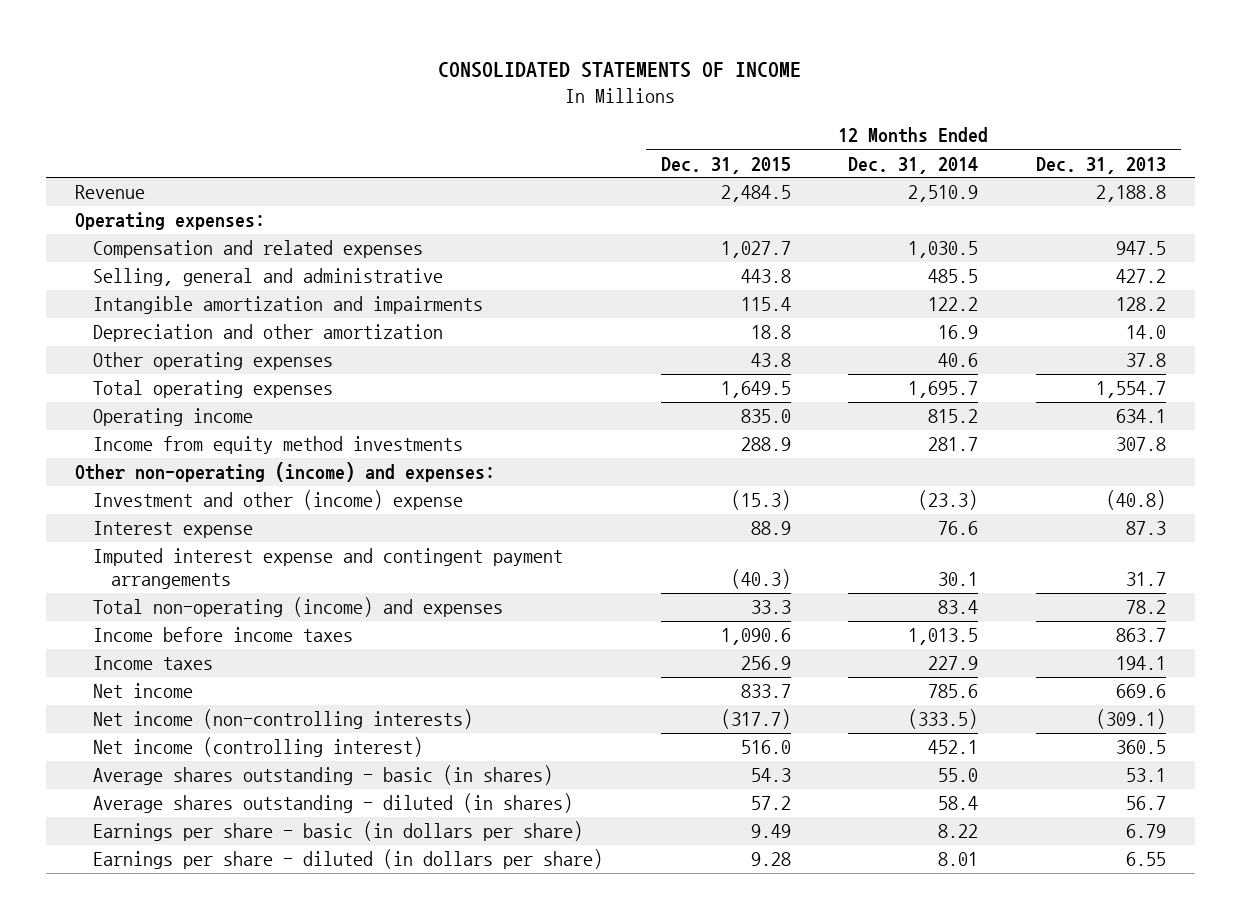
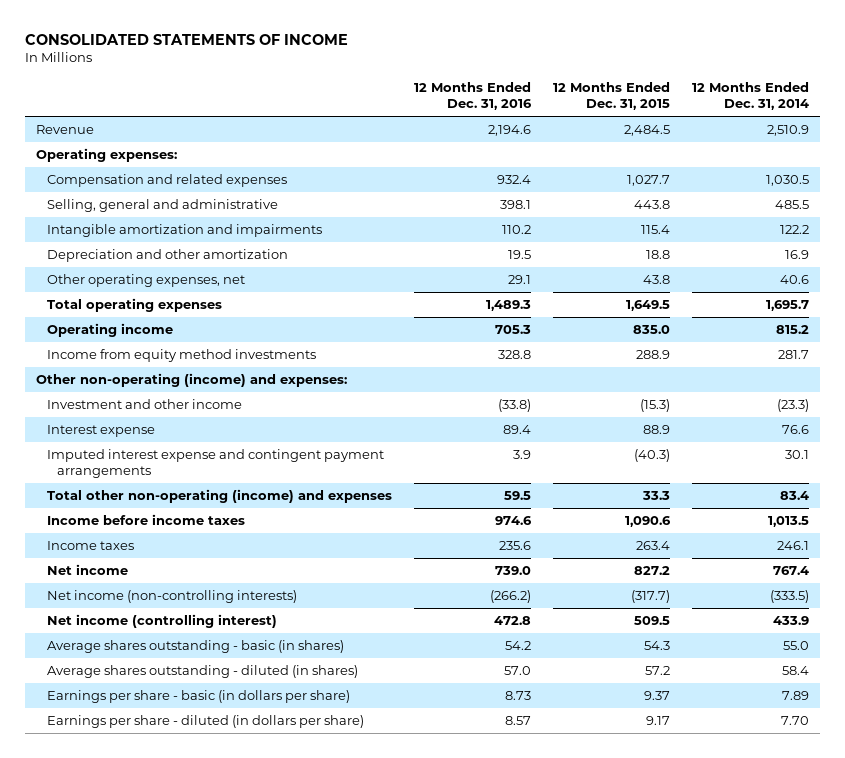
- | 12 Months Ended Dec. 31, 2015 | 12 Months Ended Dec. 31, 2014 | 12 Months Ended Dec. 31, 2013
+ | 12 Months Ended Dec. 31, 2016 | 12 Months Ended Dec. 31, 2015 | 12 Months Ended Dec. 31, 2014
- Other operating expenses | 43.8 | 40.6 | 37.8
+ Other operating expenses, net | 29.1 | 43.8 | 40.6
- Investment and other (income) expense | (15.3) | (23.3) | (40.8)
+ Investment and other income | (33.8) | (15.3) | (23.3)
- Total non-operating (income) and expenses | 33.3 | 83.4 | 78.2
+ Total other non-operating (income) and expenses | 59.5 | 33.3 | 83.4
- Income taxes | 256.9 | 227.9 | 194.1
- Net income | 833.7 | 785.6 | 669.6
+ Income taxes | 235.6 | 263.4 | 246.1
+ Net income | 739.0 | 827.2 | 767.4
- Net income (controlling interest) | 516.0 | 452.1 | 360.5
+ Net income (controlling interest) | 472.8 | 509.5 | 433.9
- Earnings per share - basic (in dollars per share) | 9.49 | 8.22 | 6.79
- Earnings per share - diluted (in dollars per share) | 9.28 | 8.01 | 6.55
+ Earnings per share - basic (in dollars per share) | 8.73 | 9.37 | 7.89
+ Earnings per share - diluted (in dollars per share) | 8.57 | 9.17 | 7.70

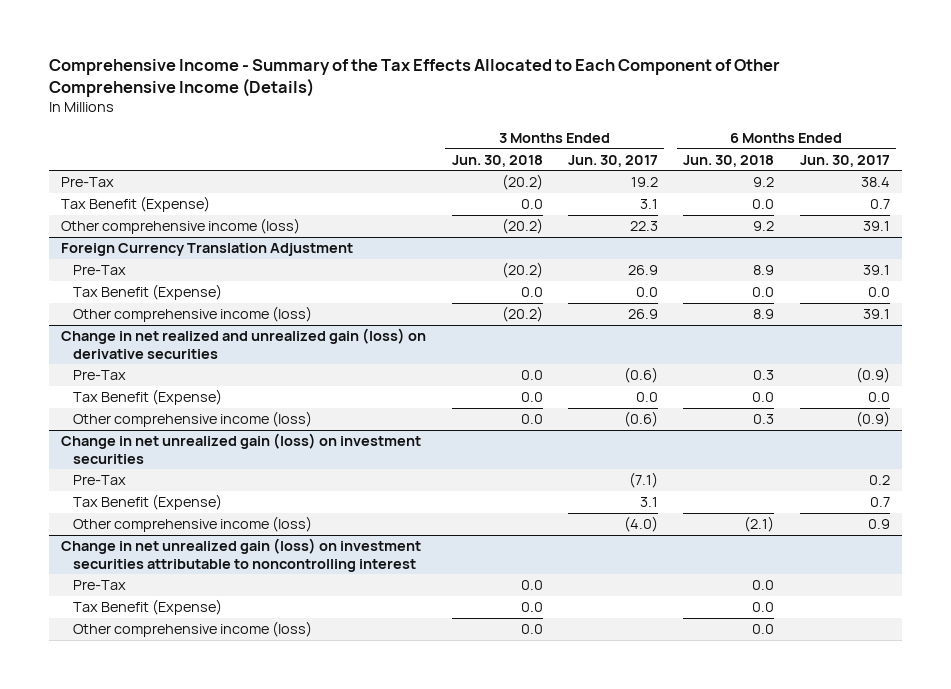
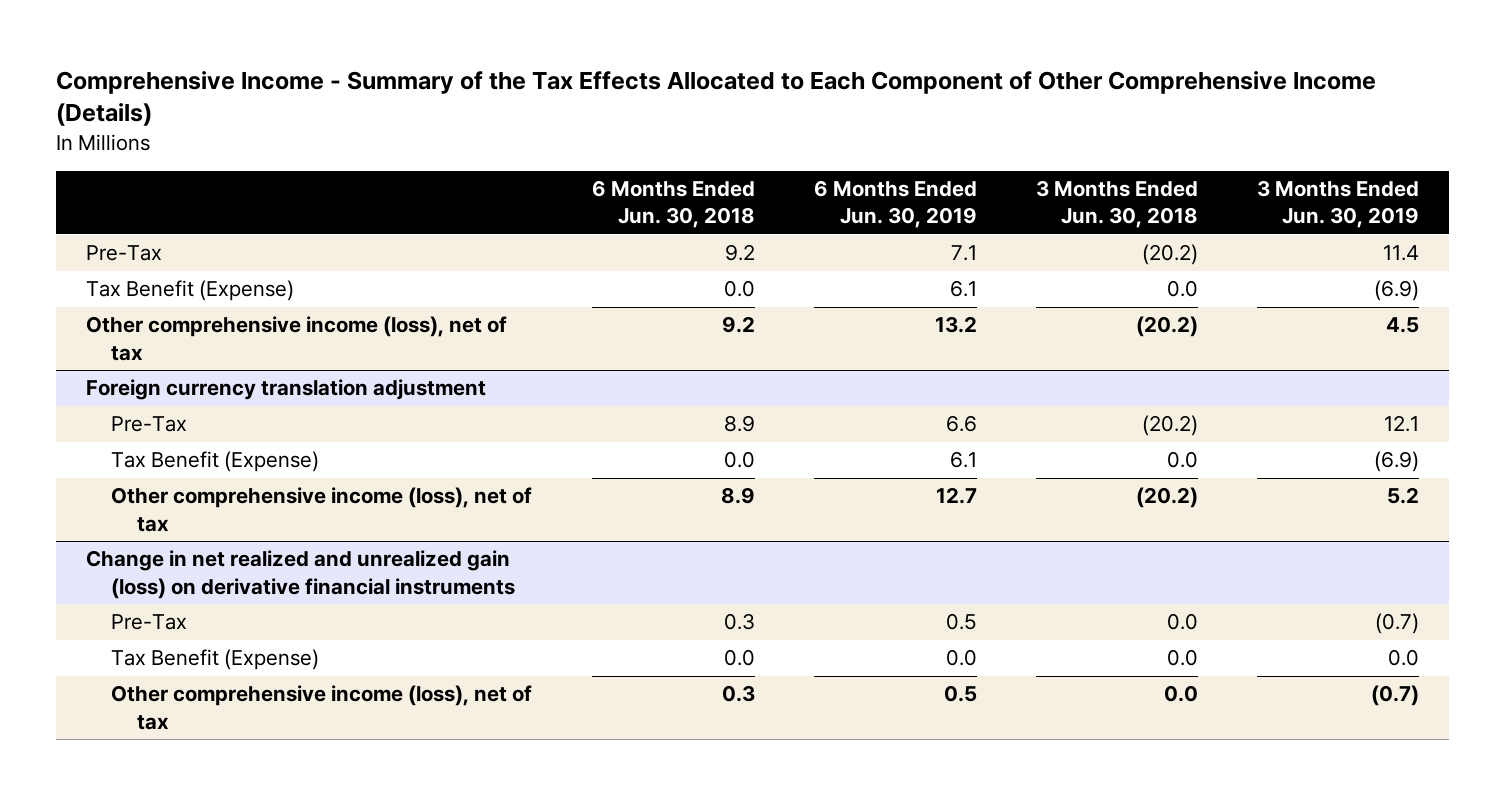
- | 3 Months Ended Jun. 30, 2018 | 3 Months Ended Jun. 30, 2017 | 6 Months Ended Jun. 30, 2018 | 6 Months Ended Jun. 30, 2017
+ | 6 Months Ended Jun. 30, 2018 | 6 Months Ended Jun. 30, 2019 | 3 Months Ended Jun. 30, 2018 | 3 Months Ended Jun. 30, 2019
- Other comprehensive income (loss) | (20.2) | 22.3 | 9.2 | 39.1
- Foreign Currency Translation Adjustment
+ Other comprehensive income (loss), net of tax | 9.2 | 13.2 | (20.2) | 4.5
+ Foreign currency translation adjustment
- Other comprehensive income (loss) | (20.2) | 26.9 | 8.9 | 39.1
- Change in net realized and unrealized gain (loss) on derivative securities
+ Other comprehensive income (loss), net of tax | 8.9 | 12.7 | (20.2) | 5.2
+ Change in net realized and unrealized gain (loss) on derivative financial instruments
- Other comprehensive income (loss) | 0.0 | (0.6) | 0.3 | (0.9)
- Change in net unrealized gain (loss) on investment securities
- Pre-Tax | | (7.1) | | 0.2
- Tax Benefit (Expense) | | 3.1 | | 0.7
- Other comprehensive income (loss) | | (4.0) | (2.1) | 0.9
- Change in net unrealized gain (loss) on investment securities attributable to noncontrolling interest
- Pre-Tax | 0.0 | | 0.0 |
- Tax Benefit (Expense) | 0.0 | | 0.0 |
- Other comprehensive income (loss) | 0.0 | | 0.0 |
+ Other comprehensive income (loss), net of tax | 0.3 | 0.5 | 0.0 | (0.7)

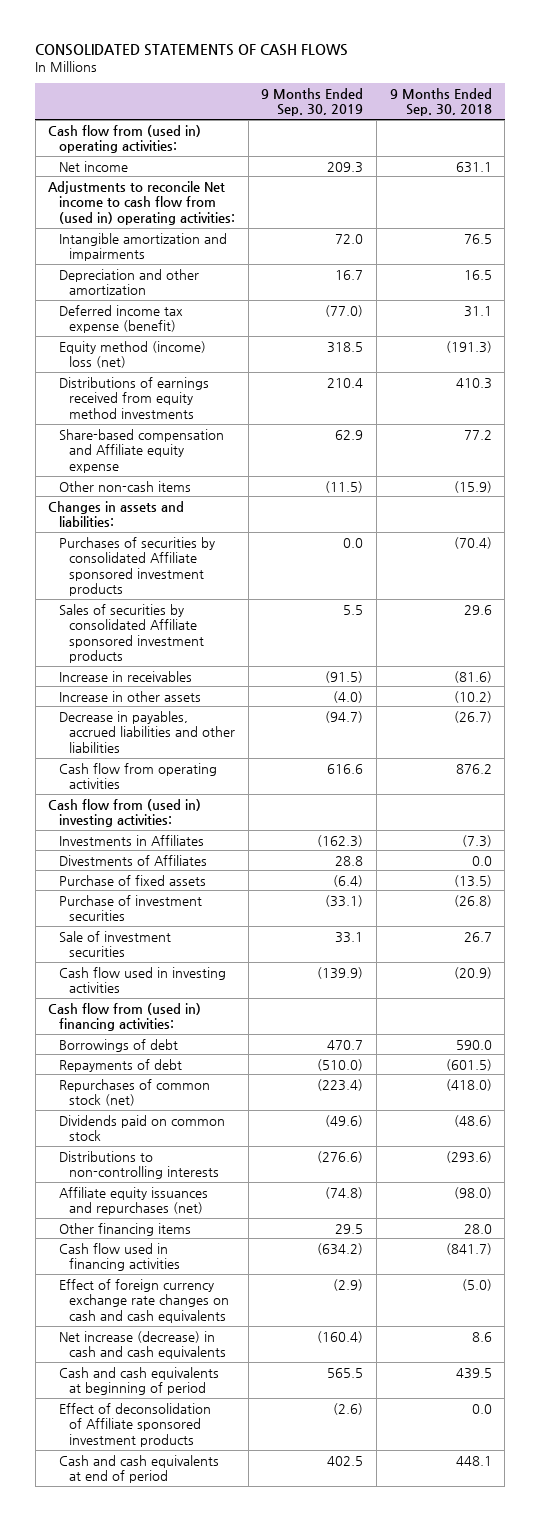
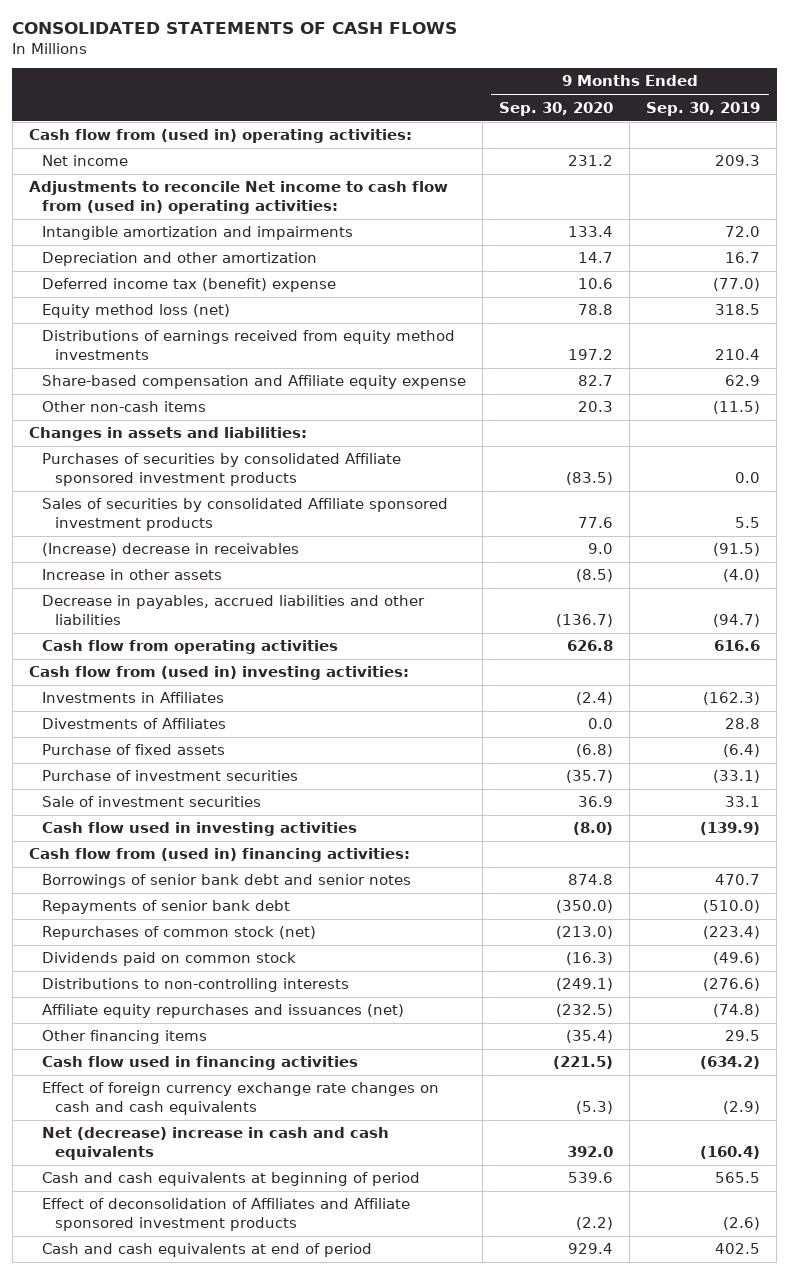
- | 9 Months Ended Sep. 30, 2019 | 9 Months Ended Sep. 30, 2018
+ | 9 Months Ended Sep. 30, 2020 | 9 Months Ended Sep. 30, 2019
- Deferred income tax expense (benefit) | (77.0) | 31.1
- Equity method (income) loss (net) | 318.5 | (191.3)
+ Deferred income tax (benefit) expense | 10.6 | (77.0)
+ Equity method loss (net) | 78.8 | 318.5
- Increase in receivables | (91.5) | (81.6)
+ (Increase) decrease in receivables | 9.0 | (91.5)
- Borrowings of debt | 470.7 | 590.0
- Repayments of debt | (510.0) | (601.5)
+ Borrowings of senior bank debt and senior notes | 874.8 | 470.7
+ Repayments of senior bank debt | (350.0) | (510.0)
- Affiliate equity issuances and repurchases (net) | (74.8) | (98.0)
+ Affiliate equity repurchases and issuances (net) | (232.5) | (74.8)
- Net increase (decrease) in cash and cash equivalents | (160.4) | 8.6
+ Net (decrease) increase in cash and cash equivalents | 392.0 | (160.4)
- Effect of deconsolidation of Affiliate sponsored investment products | (2.6) | 0.0
+ Effect of deconsolidation of Affiliates and Affiliate sponsored investment products | (2.2) | (2.6)

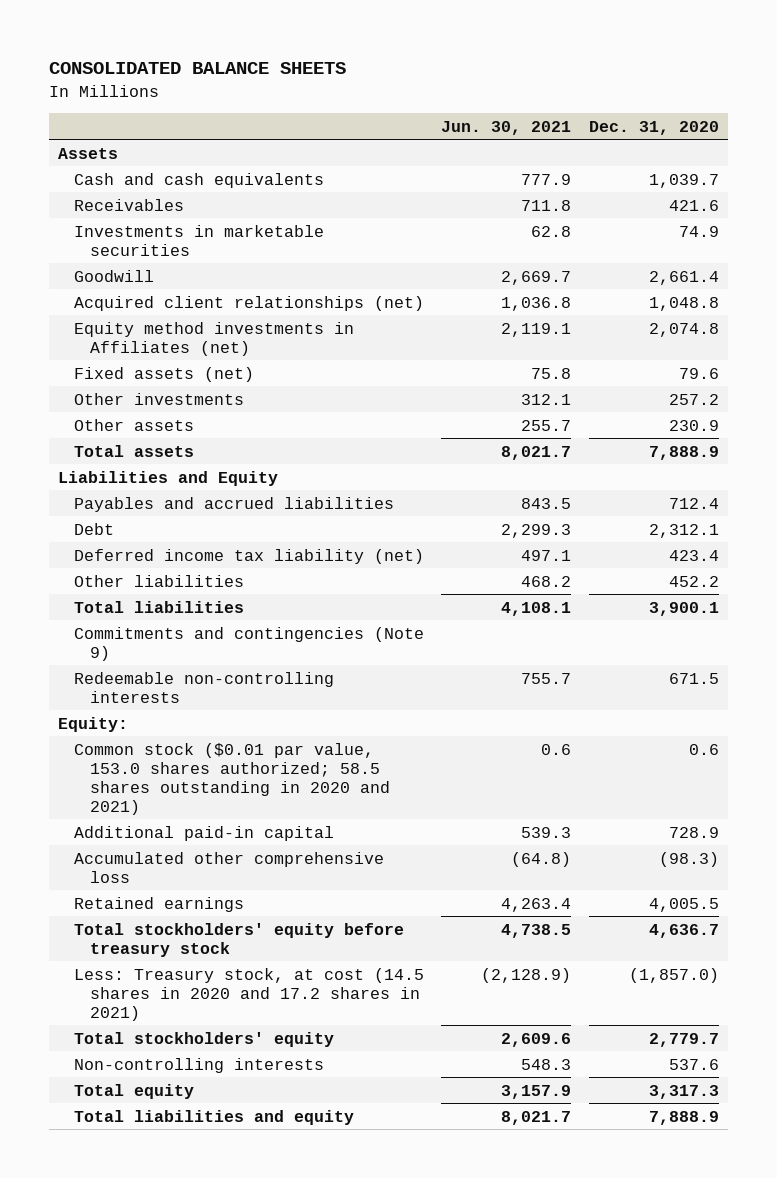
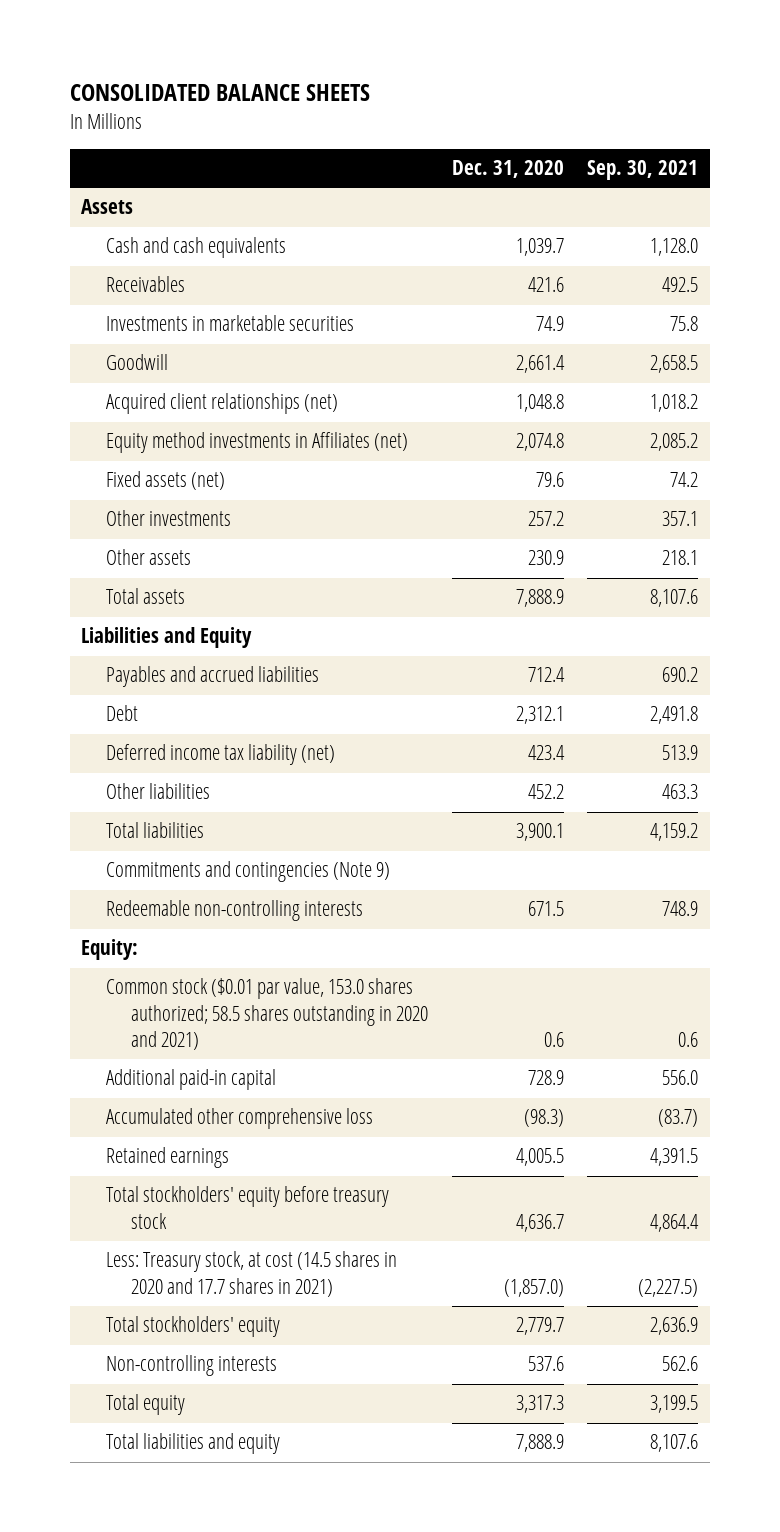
- | Jun. 30, 2021 | Dec. 31, 2020
+ | Dec. 31, 2020 | Sep. 30, 2021
- Less: Treasury stock, at cost (14.5 shares in 2020 and 17.2 shares in 2021) | (2,128.9) | (1,857.0)
+ Less: Treasury stock, at cost (14.5 shares in 2020 and 17.7 shares in 2021) | (1,857.0) | (2,227.5)

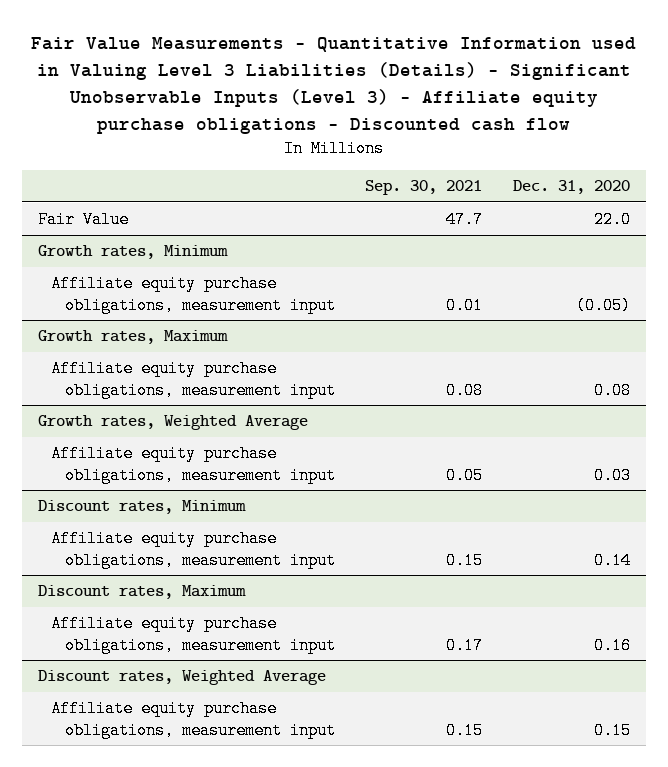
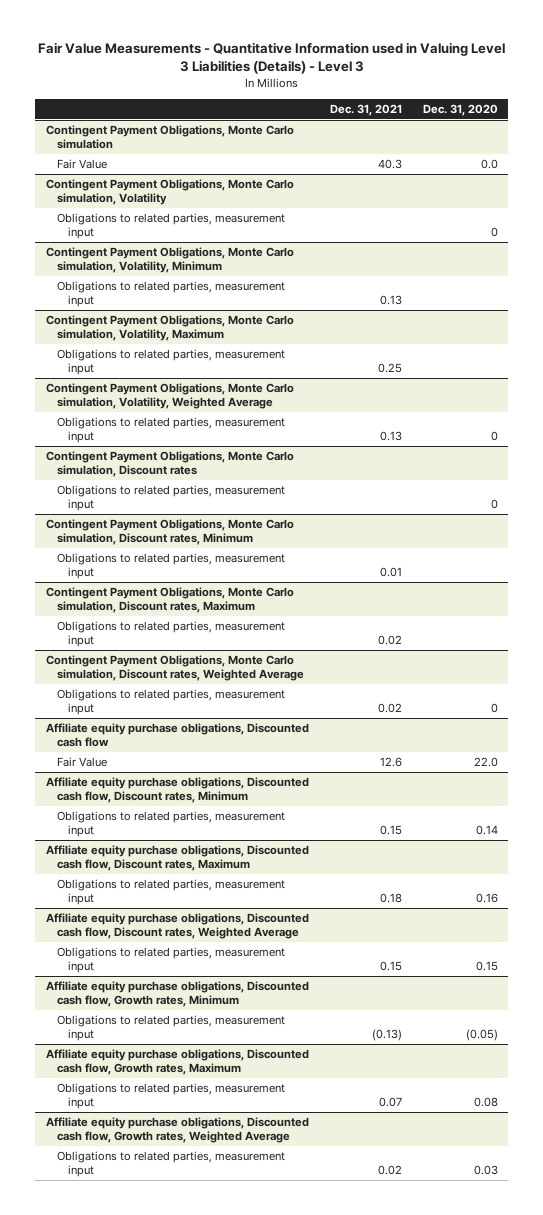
- Fair Value Measurements - Quantitative Information used in Valuing Level 3 Liabilities (Details) - Significant Unobservable Inputs (Level 3) - Affiliate equity purchase obligations - Discounted cash flow
+ Fair Value Measurements - Quantitative Information used in Valuing Level 3 Liabilities (Details) - Level 3
- | Sep. 30, 2021 | Dec. 31, 2020
+ | Dec. 31, 2021 | Dec. 31, 2020
+ Contingent Payment Obligations, Monte Carlo simulation
+ Fair Value | 40.3 | 0.0
+ Contingent Payment Obligations, Monte Carlo simulation, Volatility
+ Obligations to related parties, measurement input | | 0
+ Contingent Payment Obligations, Monte Carlo simulation, Volatility, Minimum
+ Obligations to related parties, measurement input | 0.13 |
+ Contingent Payment Obligations, Monte Carlo simulation, Volatility, Maximum
+ Obligations to related parties, measurement input | 0.25 |
+ Contingent Payment Obligations, Monte Carlo simulation, Volatility, Weighted Average
+ Obligations to related parties, measurement input | 0.13 | 0
+ Contingent Payment Obligations, Monte Carlo simulation, Discount rates
+ Obligations to related parties, measurement input | | 0
+ Contingent Payment Obligations, Monte Carlo simulation, Discount rates, Minimum
+ Obligations to related parties, measurement input | 0.01 |
+ Contingent Payment Obligations, Monte Carlo simulation, Discount rates, Maximum
+ Obligations to related parties, measurement input | 0.02 |
+ Contingent Payment Obligations, Monte Carlo simulation, Discount rates, Weighted Average
+ Obligations to related parties, measurement input | 0.02 | 0
+ Affiliate equity purchase obligations, Discounted cash flow
- Growth rates, Minimum
- Affiliate equity purchase obligations, measurement input | 0.01 | (0.05)
- Growth rates, Maximum
- Affiliate equity purchase obligations, measurement input | 0.08 | 0.08
- Growth rates, Weighted Average
- Affiliate equity purchase obligations, measurement input | 0.05 | 0.03
- Discount rates, Minimum
- Affiliate equity purchase obligations, measurement input | 0.15 | 0.14
- Discount rates, Maximum
- Affiliate equity purchase obligations, measurement input | 0.17 | 0.16
- Discount rates, Weighted Average
- Affiliate equity purchase obligations, measurement input | 0.15 | 0.15
+ Affiliate equity purchase obligations, Discounted cash flow, Discount rates, Minimum
+ Obligations to related parties, measurement input | 0.15 | 0.14
+ Affiliate equity purchase obligations, Discounted cash flow, Discount rates, Maximum
+ Obligations to related parties, measurement input | 0.18 | 0.16
+ Affiliate equity purchase obligations, Discounted cash flow, Discount rates, Weighted Average
+ Obligations to related parties, measurement input | 0.15 | 0.15
+ Affiliate equity purchase obligations, Discounted cash flow, Growth rates, Minimum
+ Obligations to related parties, measurement input | (0.13) | (0.05)
+ Affiliate equity purchase obligations, Discounted cash flow, Growth rates, Maximum
+ Obligations to related parties, measurement input | 0.07 | 0.08
+ Affiliate equity purchase obligations, Discounted cash flow, Growth rates, Weighted Average
+ Obligations to related parties, measurement input | 0.02 | 0.03

